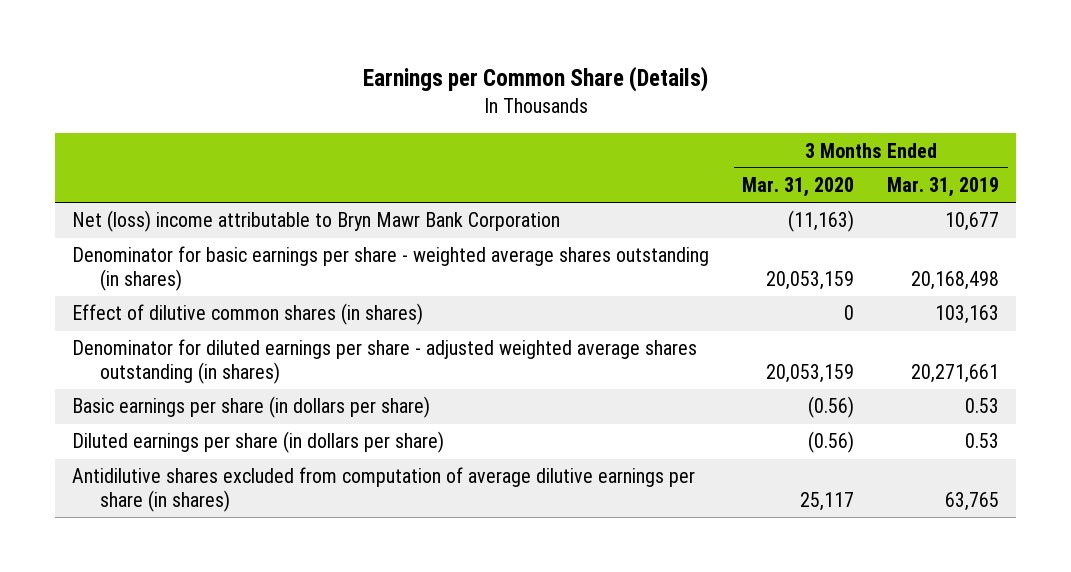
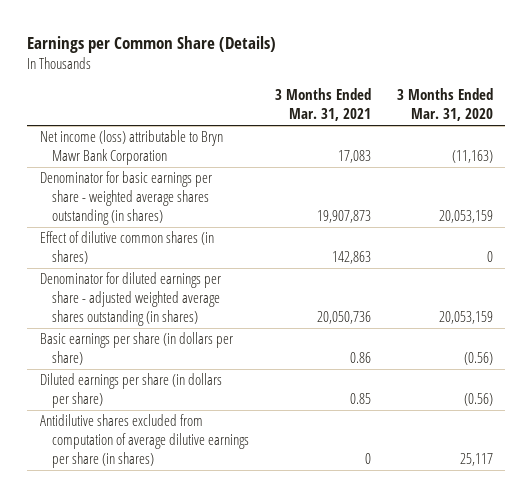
- | 3 Months Ended Mar. 31, 2020 | 3 Months Ended Mar. 31, 2019
+ | 3 Months Ended Mar. 31, 2021 | 3 Months Ended Mar. 31, 2020
- Net (loss) income attributable to Bryn Mawr Bank Corporation | (11,163) | 10,677
+ Net income (loss) attributable to Bryn Mawr Bank Corporation | 17,083 | (11,163)

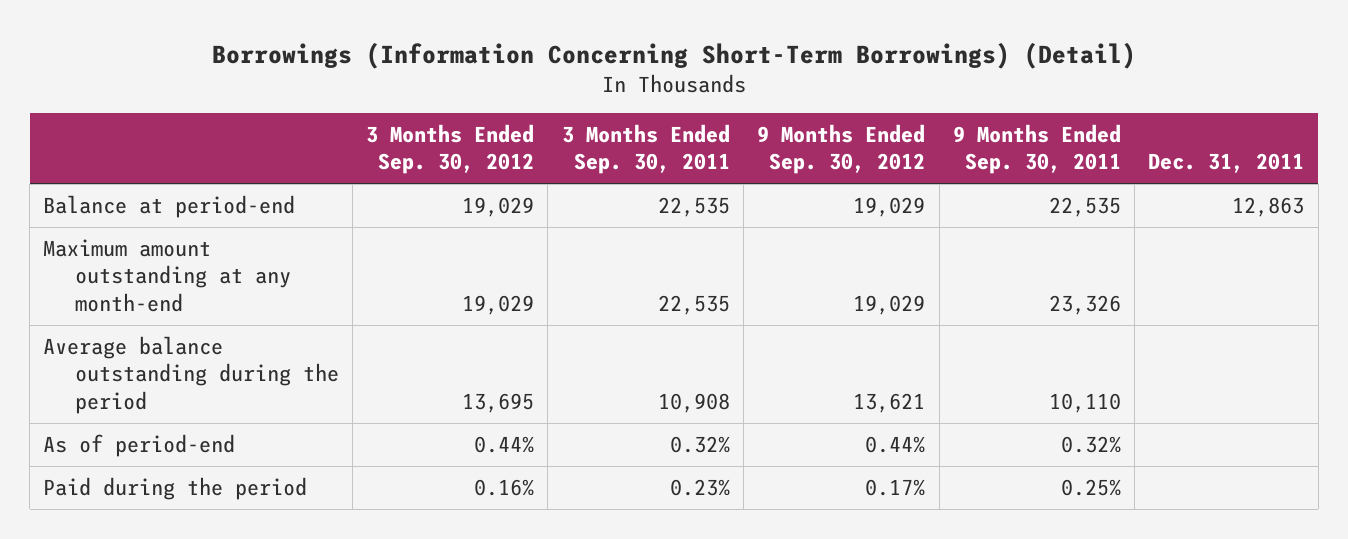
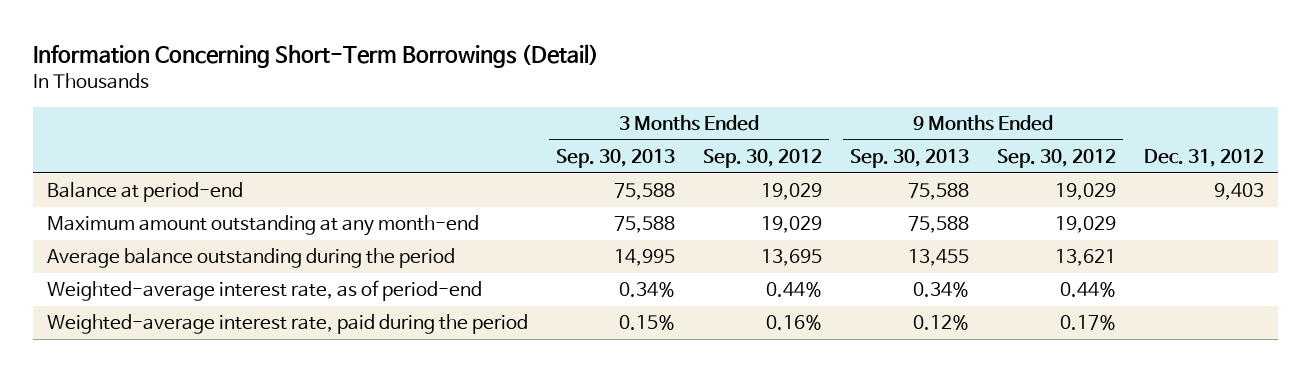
- Borrowings (Information Concerning Short-Term Borrowings) (Detail)
+ Information Concerning Short-Term Borrowings (Detail)
- | 3 Months Ended Sep. 30, 2012 | 3 Months Ended Sep. 30, 2011 | 9 Months Ended Sep. 30, 2012 | 9 Months Ended Sep. 30, 2011 | Dec. 31, 2011
+ | 3 Months Ended Sep. 30, 2013 | 3 Months Ended Sep. 30, 2012 | 9 Months Ended Sep. 30, 2013 | 9 Months Ended Sep. 30, 2012 | Dec. 31, 2012
- As of period-end | 0.44% | 0.32% | 0.44% | 0.32% |
- Paid during the period | 0.16% | 0.23% | 0.17% | 0.25% |
+ Weighted-average interest rate, as of period-end | 0.34% | 0.44% | 0.34% | 0.44% |
+ Weighted-average interest rate, paid during the period | 0.15% | 0.16% | 0.12% | 0.17% |

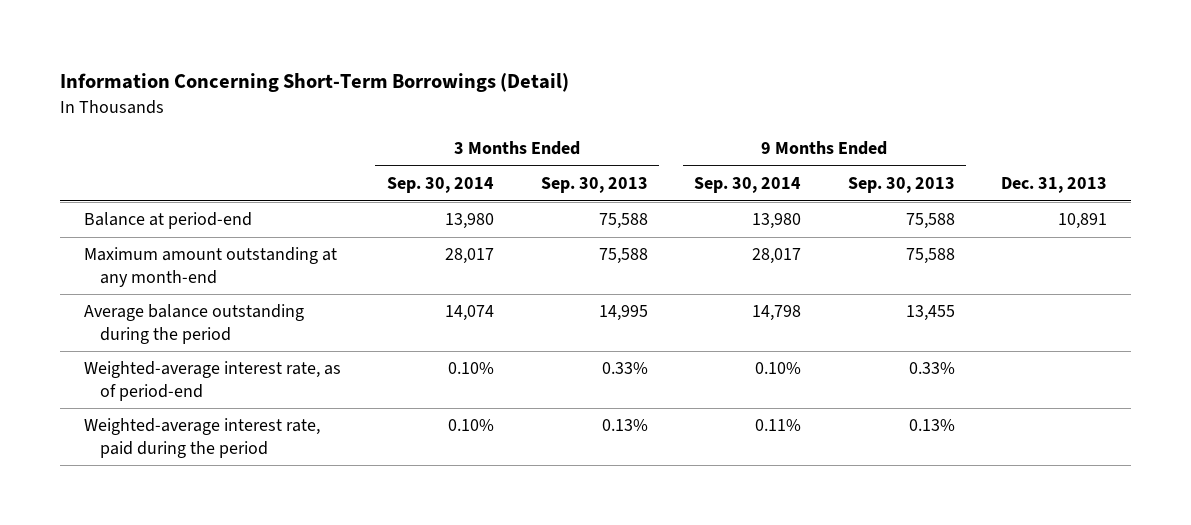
- | 3 Months Ended Sep. 30, 2013 | 3 Months Ended Sep. 30, 2012 | 9 Months Ended Sep. 30, 2013 | 9 Months Ended Sep. 30, 2012 | Dec. 31, 2012
+ | 3 Months Ended Sep. 30, 2014 | 3 Months Ended Sep. 30, 2013 | 9 Months Ended Sep. 30, 2014 | 9 Months Ended Sep. 30, 2013 | Dec. 31, 2013
- Weighted-average interest rate, as of period-end | 0.34% | 0.44% | 0.34% | 0.44% |
- Weighted-average interest rate, paid during the period | 0.15% | 0.16% | 0.12% | 0.17% |
+ Weighted-average interest rate, as of period-end | 0.10% | 0.33% | 0.10% | 0.33% |
+ Weighted-average interest rate, paid during the period | 0.10% | 0.13% | 0.11% | 0.13% |

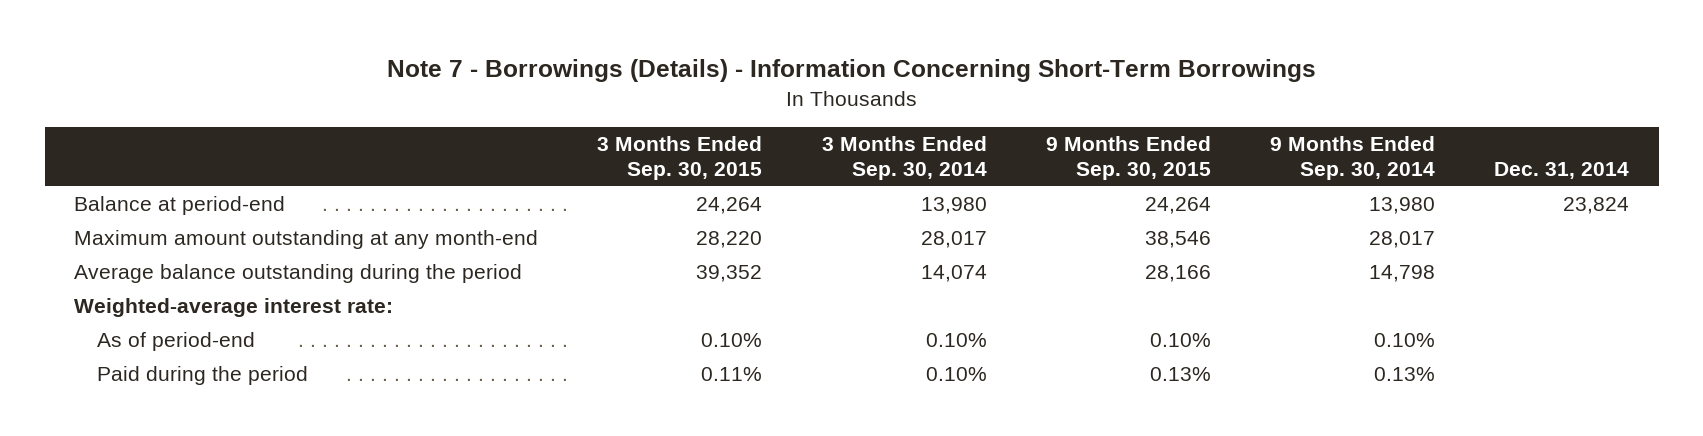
- Information Concerning Short-Term Borrowings (Detail)
+ Note 7 - Borrowings (Details) - Information Concerning Short-Term Borrowings
- | 3 Months Ended Sep. 30, 2014 | 3 Months Ended Sep. 30, 2013 | 9 Months Ended Sep. 30, 2014 | 9 Months Ended Sep. 30, 2013 | Dec. 31, 2013
+ | 3 Months Ended Sep. 30, 2015 | 3 Months Ended Sep. 30, 2014 | 9 Months Ended Sep. 30, 2015 | 9 Months Ended Sep. 30, 2014 | Dec. 31, 2014
- Weighted-average interest rate, as of period-end | 0.10% | 0.33% | 0.10% | 0.33% |
- Weighted-average interest rate, paid during the period | 0.10% | 0.13% | 0.11% | 0.13% |
+ Weighted-average interest rate:
+ As of period-end | 0.10% | 0.10% | 0.10% | 0.10% |
+ Paid during the period | 0.11% | 0.10% | 0.13% | 0.13% |

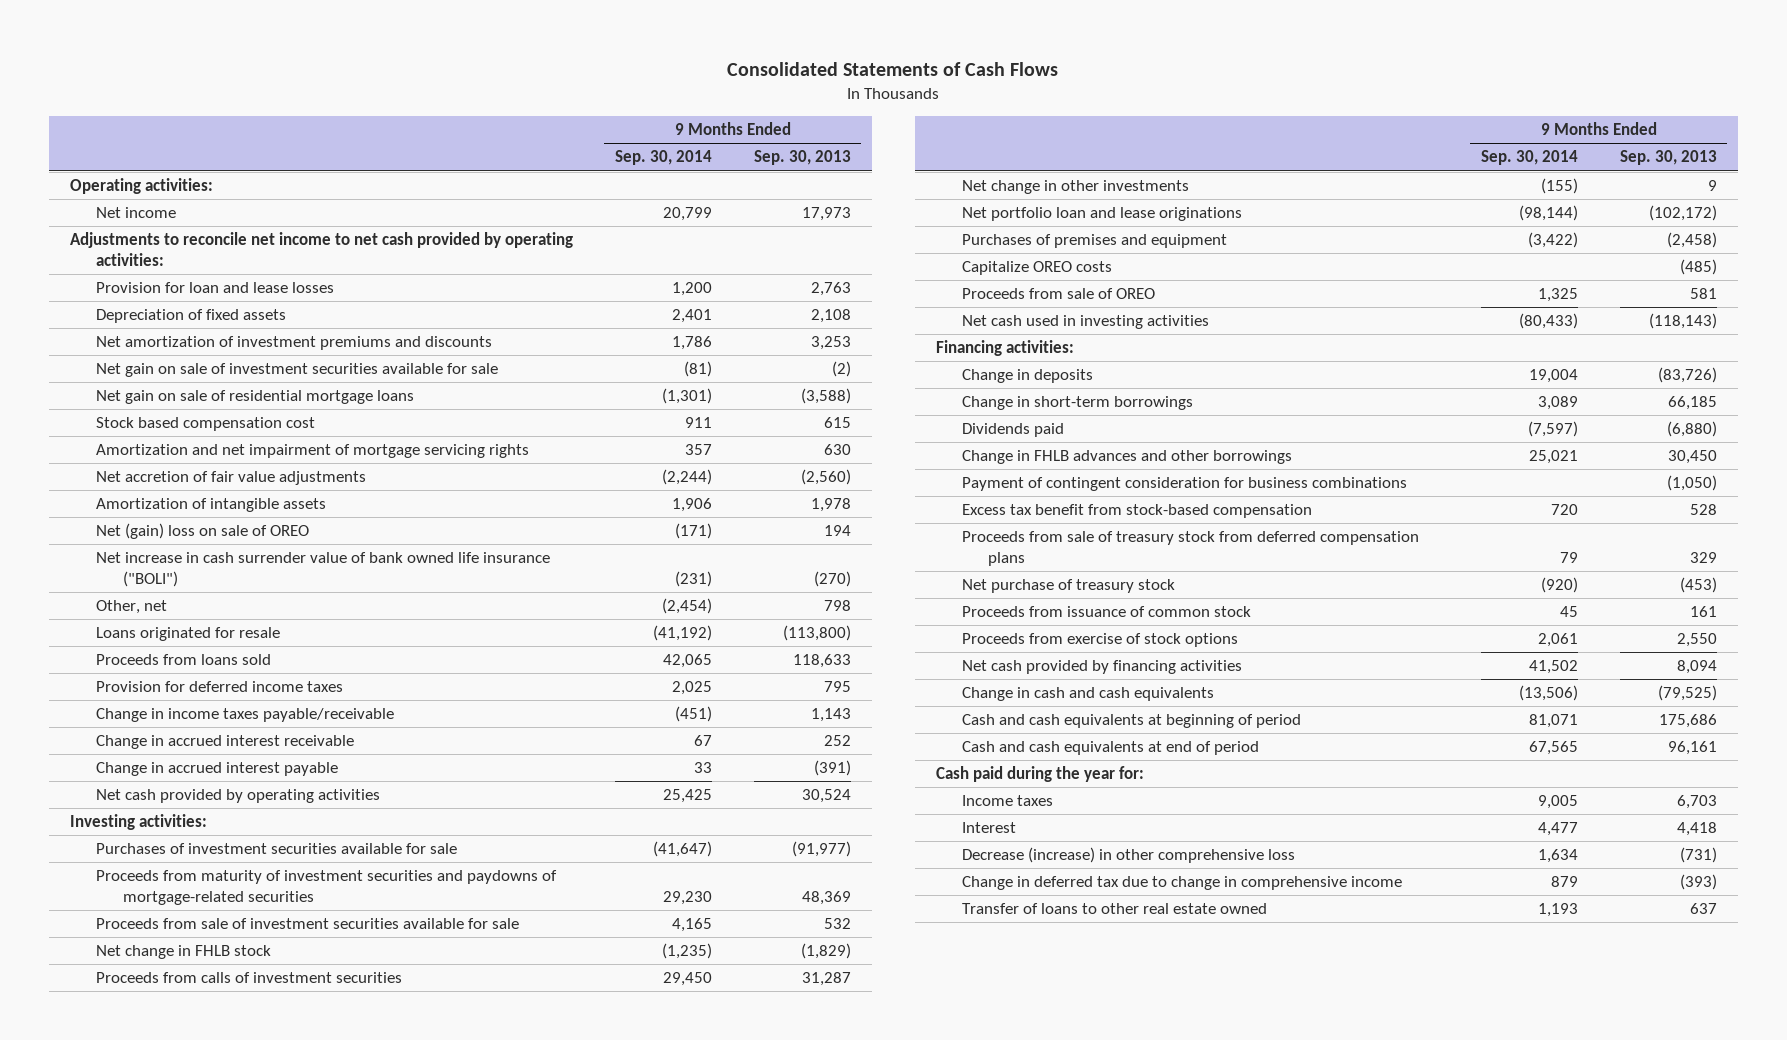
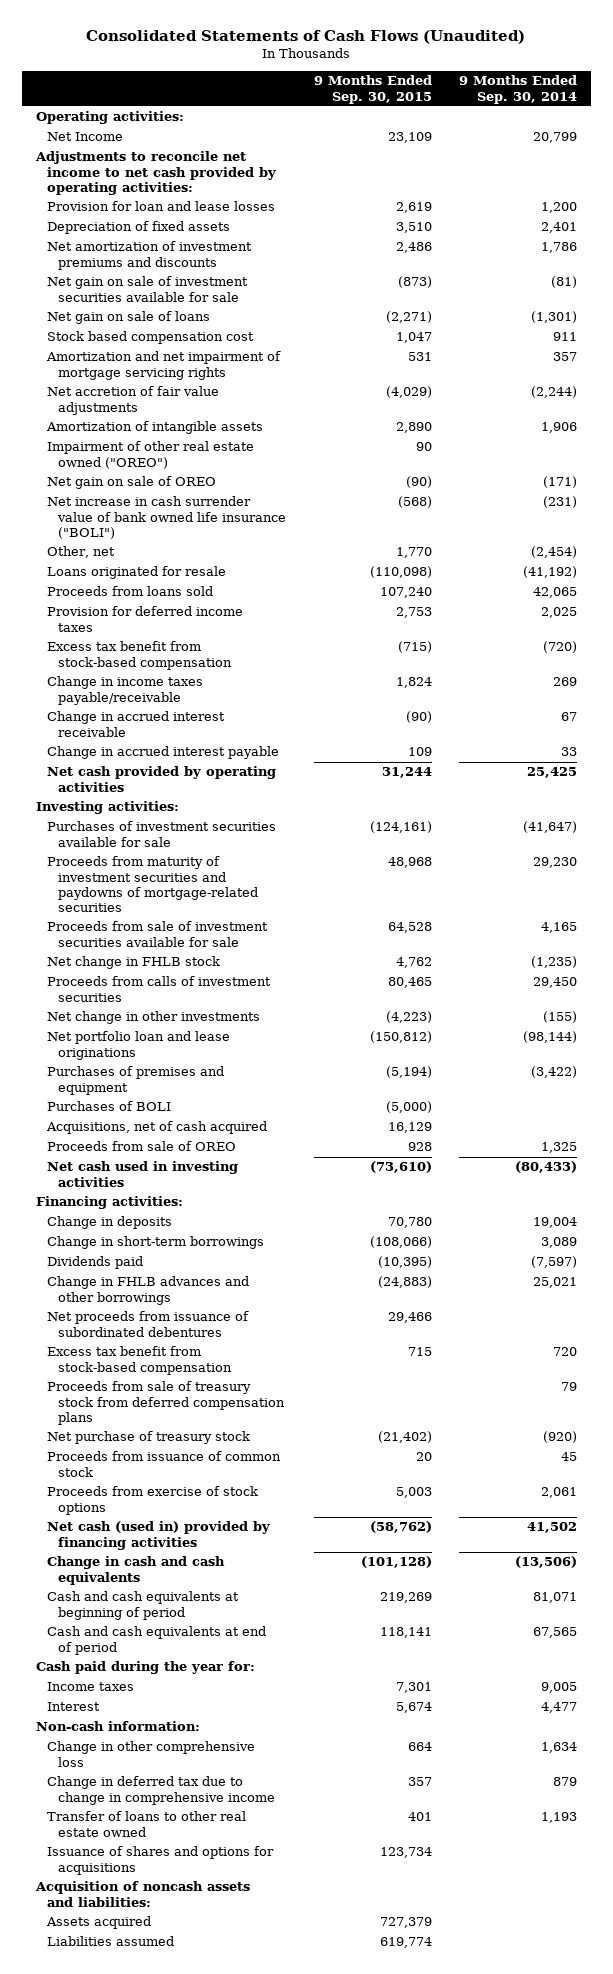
- Consolidated Statements of Cash Flows
+ Consolidated Statements of Cash Flows (Unaudited)
- | 9 Months Ended Sep. 30, 2014 | 9 Months Ended Sep. 30, 2013
+ | 9 Months Ended Sep. 30, 2015 | 9 Months Ended Sep. 30, 2014
- Net income | 20,799 | 17,973
+ Net Income | 23,109 | 20,799
- Net gain on sale of residential mortgage loans | (1,301) | (3,588)
+ Net gain on sale of loans | (2,271) | (1,301)
- Net (gain) loss on sale of OREO | (171) | 194
+ Impairment of other real estate owned ("OREO") | 90 |
+ Net gain on sale of OREO | (90) | (171)
- Change in income taxes payable/receivable | (451) | 1,143
+ Excess tax benefit from stock-based compensation | (715) | (720)
+ Change in income taxes payable/receivable | 1,824 | 269
- Capitalize OREO costs | | (485)
+ Purchases of BOLI | (5,000) |
+ Acquisitions, net of cash acquired | 16,129 |
- Payment of contingent consideration for business combinations | | (1,050)
+ Net proceeds from issuance of subordinated debentures | 29,466 |
- Net cash provided by financing activities | 41,502 | 8,094
+ Net cash (used in) provided by financing activities | (58,762) | 41,502
- Decrease (increase) in other comprehensive loss | 1,634 | (731)
+ Non-cash information:
+ Change in other comprehensive loss | 664 | 1,634
+ Issuance of shares and options for acquisitions | 123,734 |
+ Acquisition of noncash assets and liabilities:
+ Assets acquired | 727,379 |
+ Liabilities assumed | 619,774 |

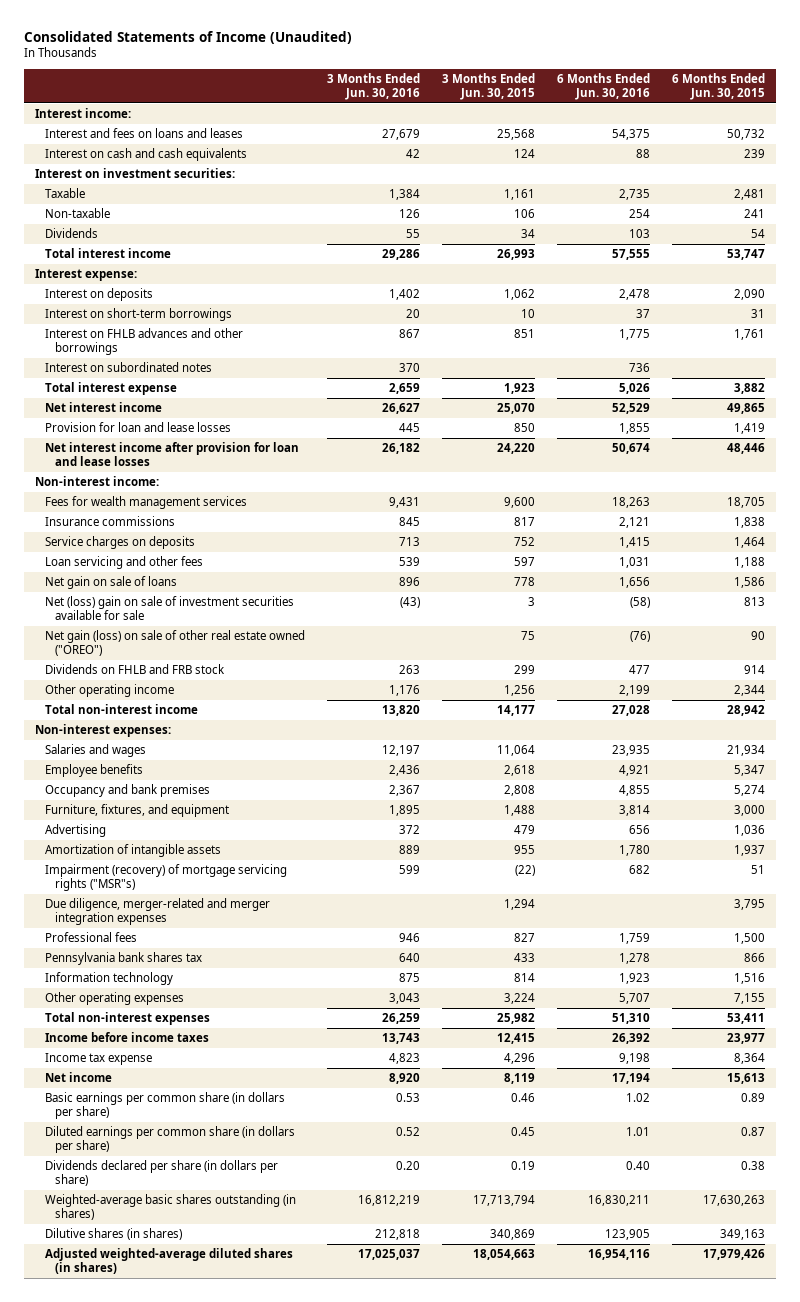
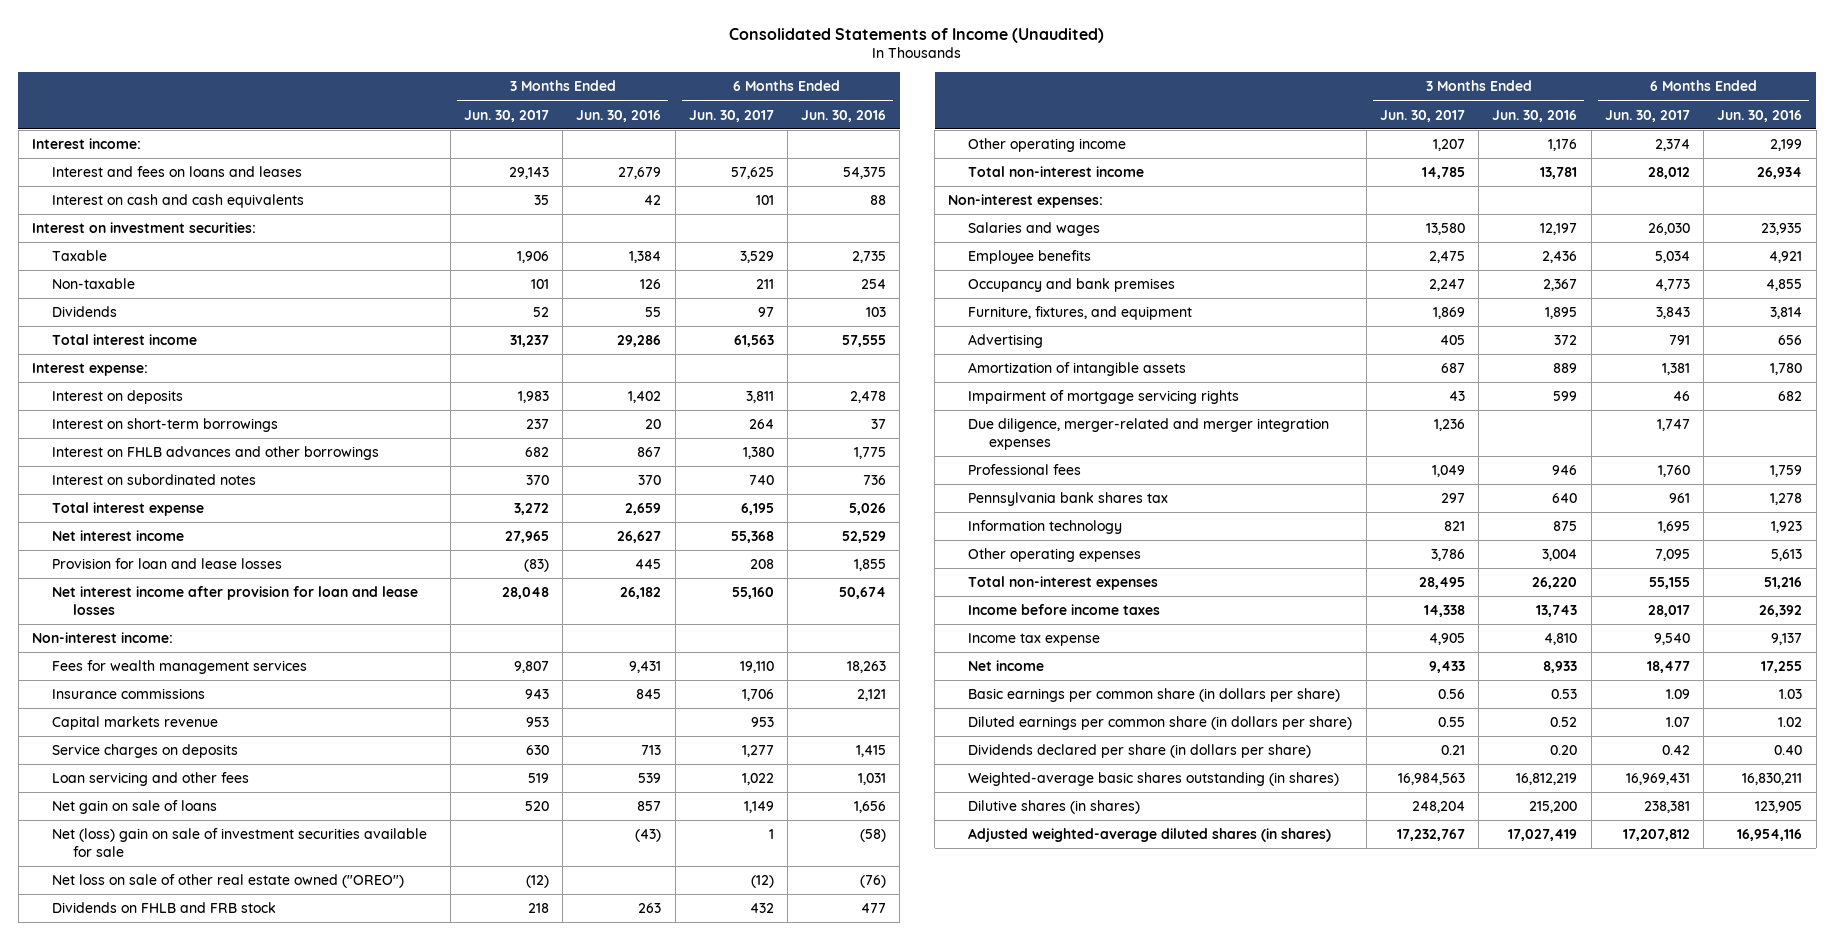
- | 3 Months Ended Jun. 30, 2016 | 3 Months Ended Jun. 30, 2015 | 6 Months Ended Jun. 30, 2016 | 6 Months Ended Jun. 30, 2015
+ | 3 Months Ended Jun. 30, 2017 | 3 Months Ended Jun. 30, 2016 | 6 Months Ended Jun. 30, 2017 | 6 Months Ended Jun. 30, 2016
+ Capital markets revenue | 953 | | 953 |
- Net gain on sale of loans | 896 | 778 | 1,656 | 1,586
+ Net gain on sale of loans | 520 | 857 | 1,149 | 1,656
- Net gain (loss) on sale of other real estate owned ("OREO") | | 75 | (76) | 90
+ Net loss on sale of other real estate owned ("OREO") | (12) | | (12) | (76)
- Total non-interest income | 13,820 | 14,177 | 27,028 | 28,942
+ Total non-interest income | 14,785 | 13,781 | 28,012 | 26,934
- Impairment (recovery) of mortgage servicing rights ("MSR"s) | 599 | (22) | 682 | 51
+ Impairment of mortgage servicing rights | 43 | 599 | 46 | 682
- Other operating expenses | 3,043 | 3,224 | 5,707 | 7,155
- Total non-interest expenses | 26,259 | 25,982 | 51,310 | 53,411
+ Other operating expenses | 3,786 | 3,004 | 7,095 | 5,613
+ Total non-interest expenses | 28,495 | 26,220 | 55,155 | 51,216
- Income tax expense | 4,823 | 4,296 | 9,198 | 8,364
- Net income | 8,920 | 8,119 | 17,194 | 15,613
- Basic earnings per common share (in dollars per share) | 0.53 | 0.46 | 1.02 | 0.89
- Diluted earnings per common share (in dollars per share) | 0.52 | 0.45 | 1.01 | 0.87
+ Income tax expense | 4,905 | 4,810 | 9,540 | 9,137
+ Net income | 9,433 | 8,933 | 18,477 | 17,255
+ Basic earnings per common share (in dollars per share) | 0.56 | 0.53 | 1.09 | 1.03
+ Diluted earnings per common share (in dollars per share) | 0.55 | 0.52 | 1.07 | 1.02
- Dilutive shares (in shares) | 212,818 | 340,869 | 123,905 | 349,163
- Adjusted weighted-average diluted shares (in shares) | 17,025,037 | 18,054,663 | 16,954,116 | 17,979,426
+ Dilutive shares (in shares) | 248,204 | 215,200 | 238,381 | 123,905
+ Adjusted weighted-average diluted shares (in shares) | 17,232,767 | 17,027,419 | 17,207,812 | 16,954,116

